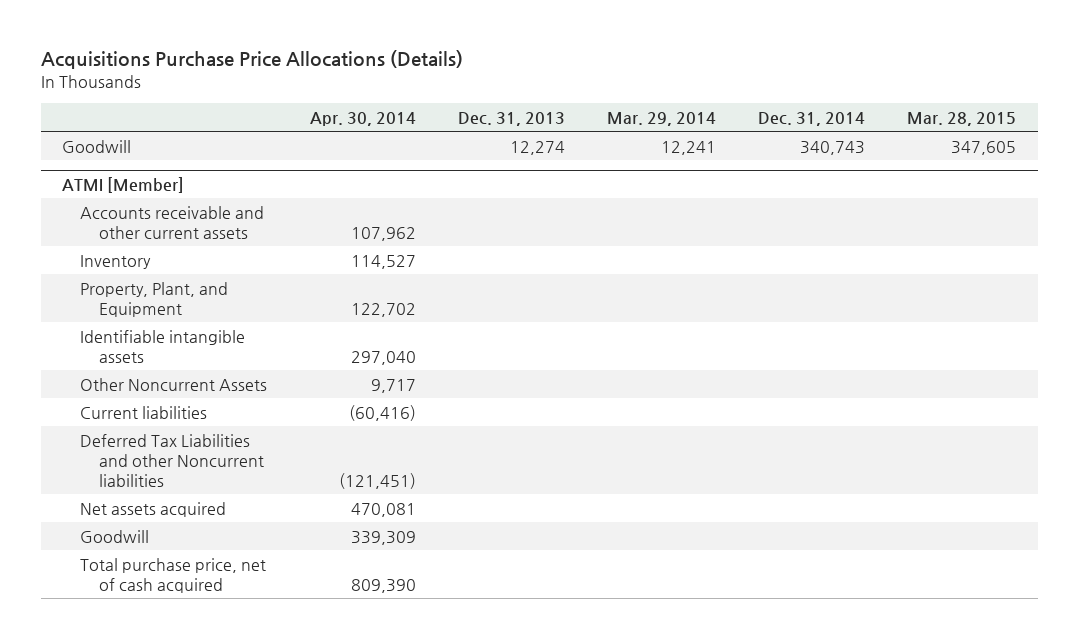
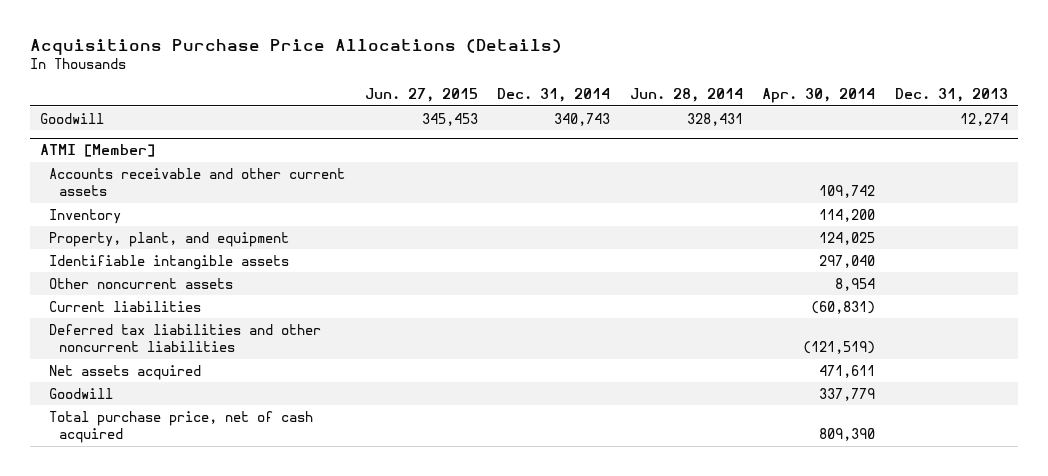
- | Apr. 30, 2014 | Dec. 31, 2013 | Mar. 29, 2014 | Dec. 31, 2014 | Mar. 28, 2015
+ | Jun. 27, 2015 | Dec. 31, 2014 | Jun. 28, 2014 | Apr. 30, 2014 | Dec. 31, 2013
@ ATMI [Member]
- Accounts receivable and other current assets | 107,962 | | | |
- Inventory | 114,527 | | | |
- Property, Plant, and Equipment | 122,702 | | | |
+ Accounts receivable and other current assets | | | | 109,742 |
+ Inventory | | | | 114,200 |
+ Property, plant, and equipment | | | | 124,025 |
- Other Noncurrent Assets | 9,717 | | | |
- Current liabilities | (60,416) | | | |
- Deferred Tax Liabilities and other Noncurrent liabilities | (121,451) | | | |
- Net assets acquired | 470,081 | | | |
- Goodwill | 339,309 | | | |
+ Other noncurrent assets | | | | 8,954 |
+ Current liabilities | | | | (60,831) |
+ Deferred tax liabilities and other noncurrent liabilities | | | | (121,519) |
+ Net assets acquired | | | | 471,611 |
+ Goodwill | | | | 337,779 |

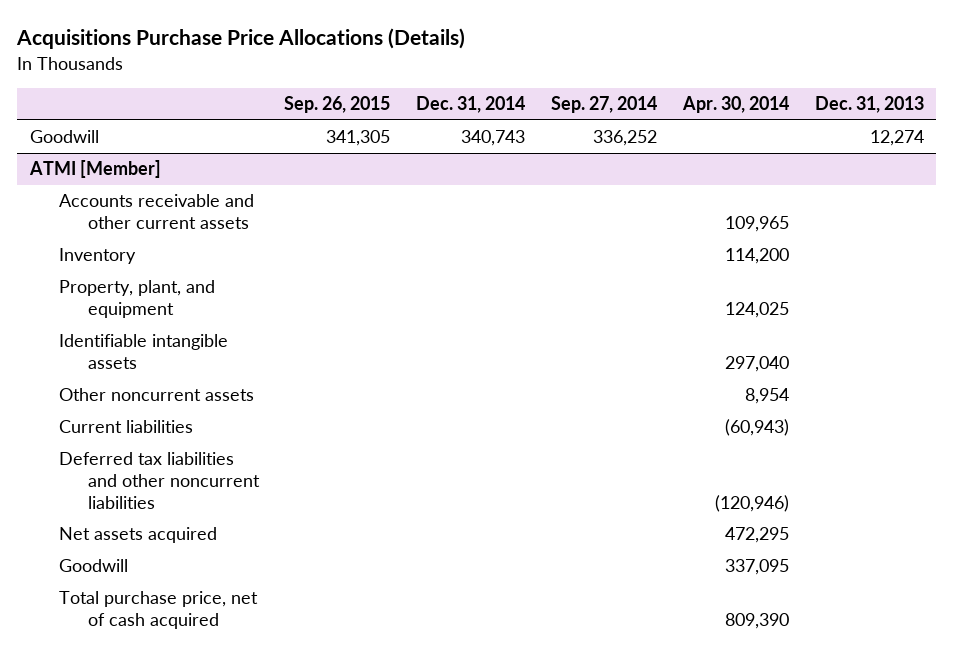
- | Jun. 27, 2015 | Dec. 31, 2014 | Jun. 28, 2014 | Apr. 30, 2014 | Dec. 31, 2013
+ | Sep. 26, 2015 | Dec. 31, 2014 | Sep. 27, 2014 | Apr. 30, 2014 | Dec. 31, 2013
@ ATMI [Member]
- Accounts receivable and other current assets | | | | 109,742 |
+ Accounts receivable and other current assets | | | | 109,965 |
- Current liabilities | | | | (60,831) |
- Deferred tax liabilities and other noncurrent liabilities | | | | (121,519) |
- Net assets acquired | | | | 471,611 |
- Goodwill | | | | 337,779 |
+ Current liabilities | | | | (60,943) |
+ Deferred tax liabilities and other noncurrent liabilities | | | | (120,946) |
+ Net assets acquired | | | | 472,295 |
+ Goodwill | | | | 337,095 |

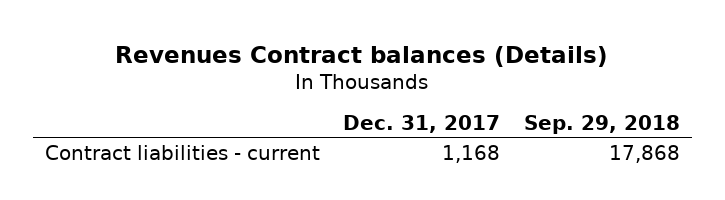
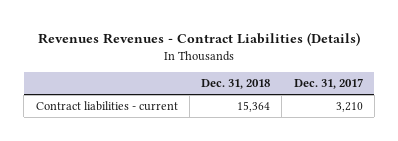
- Revenues Contract balances (Details)
+ Revenues Revenues - Contract Liabilities (Details)
- | Dec. 31, 2017 | Sep. 29, 2018
+ | Dec. 31, 2018 | Dec. 31, 2017
- Contract liabilities - current | 1,168 | 17,868
+ Contract liabilities - current | 15,364 | 3,210

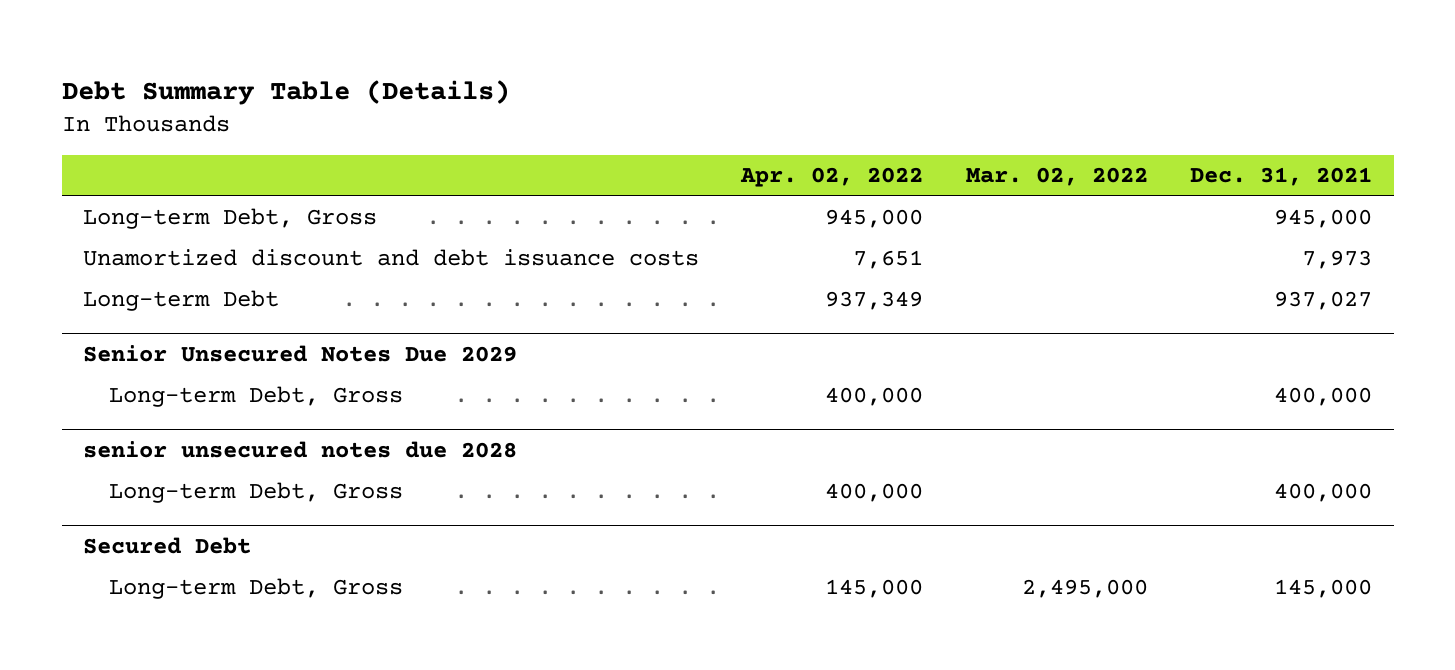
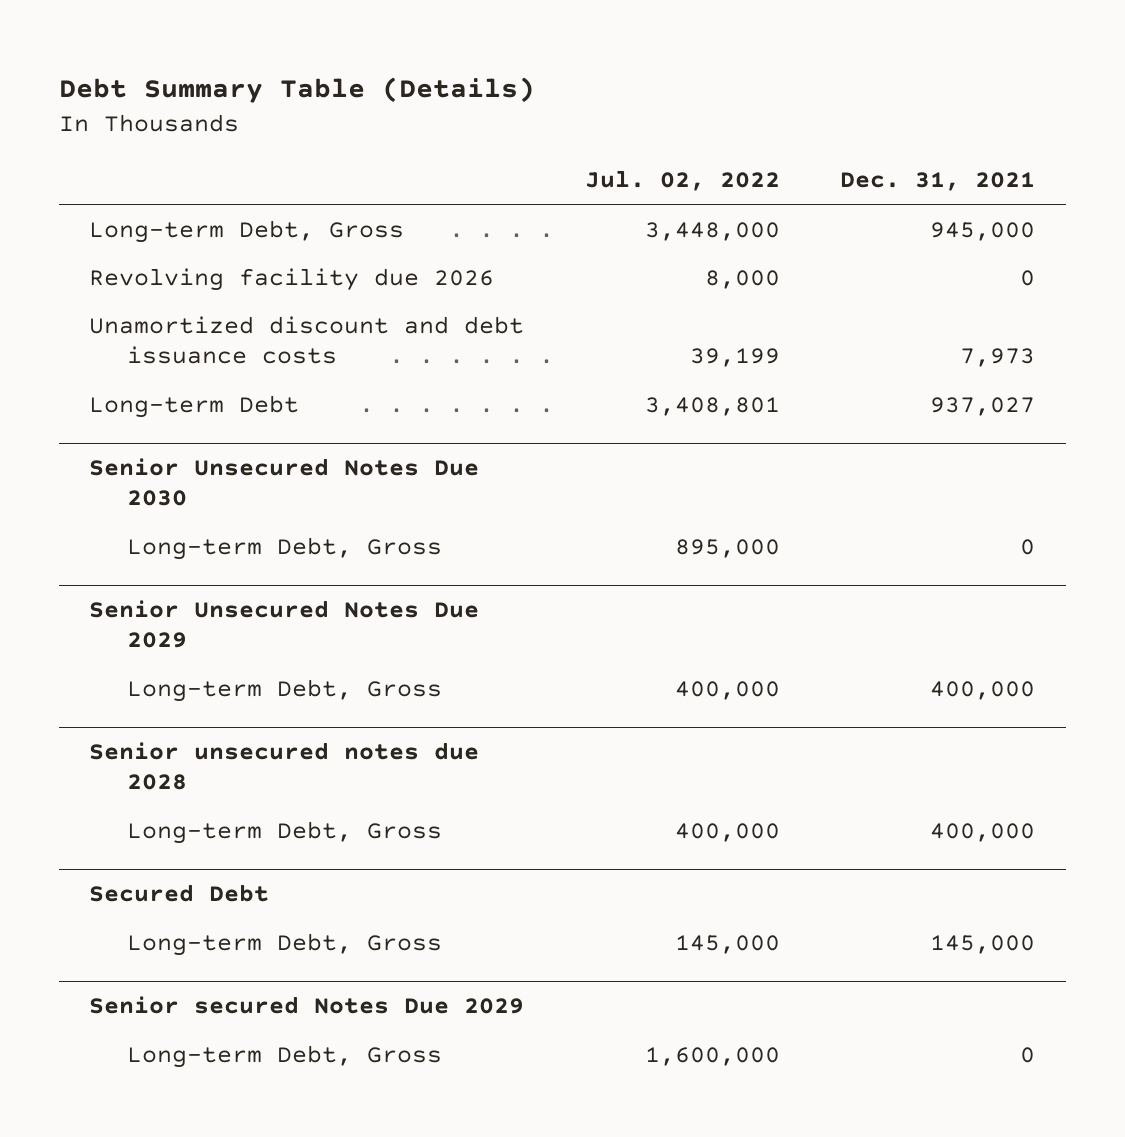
- | Apr. 02, 2022 | Mar. 02, 2022 | Dec. 31, 2021
+ | Jul. 02, 2022 | Dec. 31, 2021
+ Revolving facility due 2026 | 8,000 | 0
+ Senior Unsecured Notes Due 2030
+ Long-term Debt, Gross | 895,000 | 0
- senior unsecured notes due 2028
+ Senior unsecured notes due 2028
+ Senior secured Notes Due 2029
+ Long-term Debt, Gross | 1,600,000 | 0

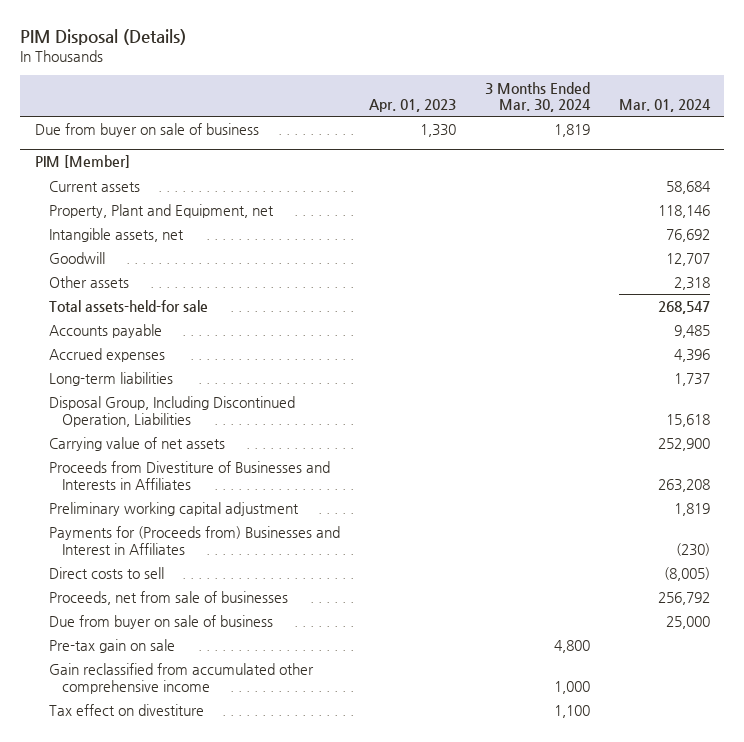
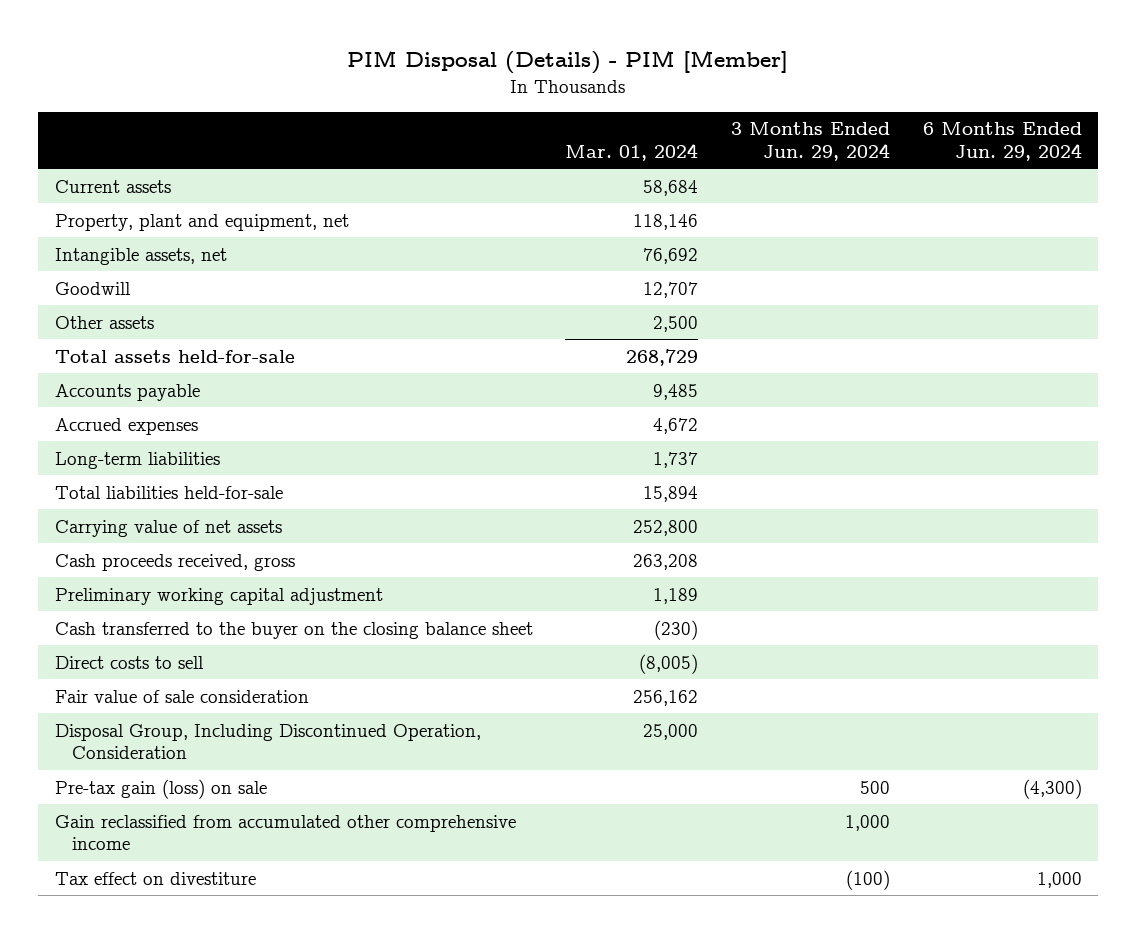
- PIM Disposal (Details)
+ PIM Disposal (Details) - PIM [Member]
- | Apr. 01, 2023 | 3 Months Ended Mar. 30, 2024 | Mar. 01, 2024
+ | Mar. 01, 2024 | 3 Months Ended Jun. 29, 2024 | 6 Months Ended Jun. 29, 2024
- Due from buyer on sale of business | 1,330 | 1,819 |
- PIM [Member]
- Property, Plant and Equipment, net | | | 118,146
+ Property, plant and equipment, net | 118,146 | |
- Other assets | | | 2,318
- Total assets-held-for sale | | | 268,547
+ Other assets | 2,500 | |
+ Total assets held-for-sale | 268,729 | |
- Accrued expenses | | | 4,396
+ Accrued expenses | 4,672 | |
- Disposal Group, Including Discontinued Operation, Liabilities | | | 15,618
- Carrying value of net assets | | | 252,900
- Proceeds from Divestiture of Businesses and Interests in Affiliates | | | 263,208
- Preliminary working capital adjustment | | | 1,819
- Payments for (Proceeds from) Businesses and Interest in Affiliates | | | (230)
+ Total liabilities held-for-sale | 15,894 | |
+ Carrying value of net assets | 252,800 | |
+ Cash proceeds received, gross | 263,208 | |
+ Preliminary working capital adjustment | 1,189 | |
+ Cash transferred to the buyer on the closing balance sheet | (230) | |
- Proceeds, net from sale of businesses | | | 256,792
- Due from buyer on sale of business | | | 25,000
- Pre-tax gain on sale | | 4,800 |
+ Fair value of sale consideration | 256,162 | |
+ Disposal Group, Including Discontinued Operation, Consideration | 25,000 | |
+ Pre-tax gain (loss) on sale | | 500 | (4,300)

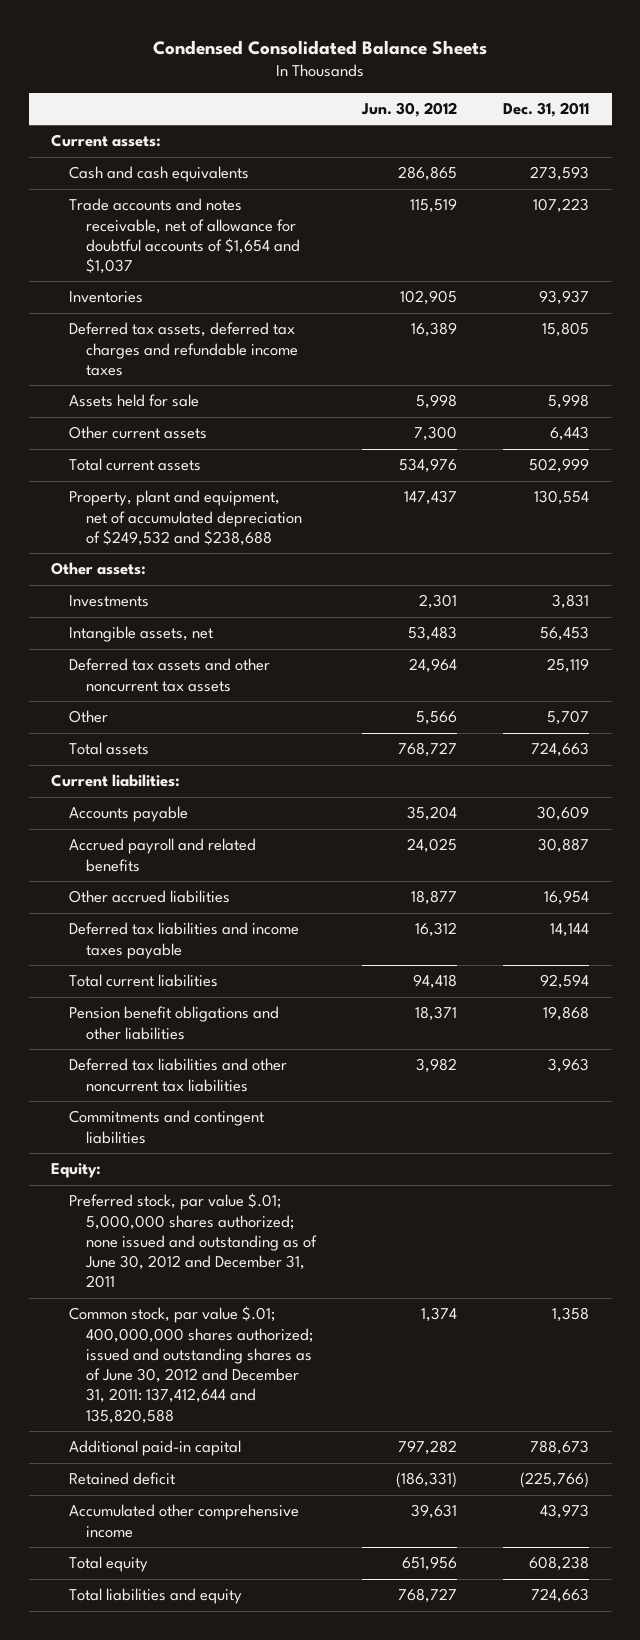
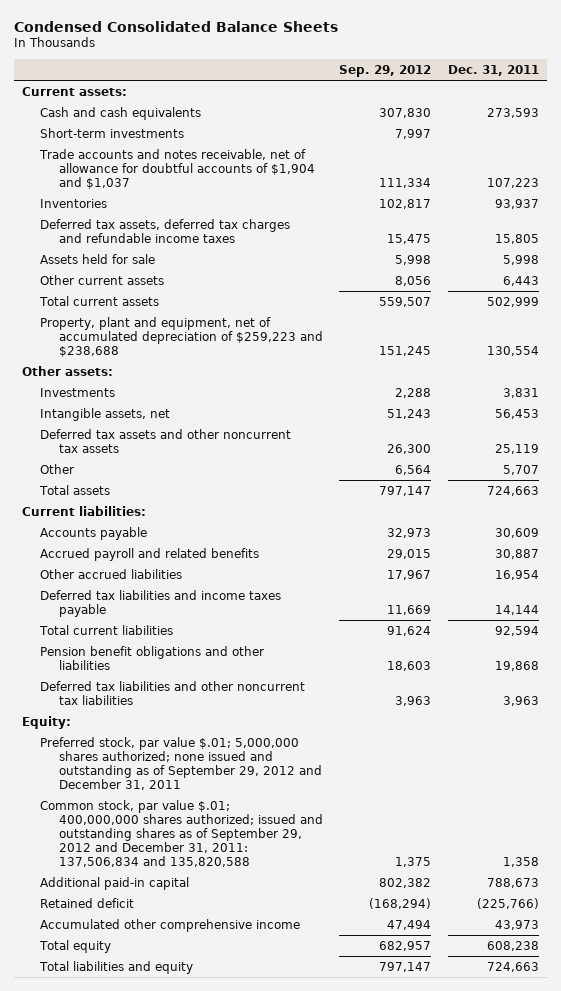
- | Jun. 30, 2012 | Dec. 31, 2011
+ | Sep. 29, 2012 | Dec. 31, 2011
- Trade accounts and notes receivable, net of allowance for doubtful accounts of $1,654 and $1,037 | 115,519 | 107,223
+ Short-term investments | 7,997 |
+ Trade accounts and notes receivable, net of allowance for doubtful accounts of $1,904 and $1,037 | 111,334 | 107,223
- Property, plant and equipment, net of accumulated depreciation of $249,532 and $238,688 | 147,437 | 130,554
+ Property, plant and equipment, net of accumulated depreciation of $259,223 and $238,688 | 151,245 | 130,554
- Commitments and contingent liabilities
- Preferred stock, par value $.01; 5,000,000 shares authorized; none issued and outstanding as of June 30, 2012 and December 31, 2011
- Common stock, par value $.01; 400,000,000 shares authorized; issued and outstanding shares as of June 30, 2012 and December 31, 2011: 137,412,644 and 135,820,588 | 1,374 | 1,358
+ Preferred stock, par value $.01; 5,000,000 shares authorized; none issued and outstanding as of September 29, 2012 and December 31, 2011
+ Common stock, par value $.01; 400,000,000 shares authorized; issued and outstanding shares as of September 29, 2012 and December 31, 2011: 137,506,834 and 135,820,588 | 1,375 | 1,358

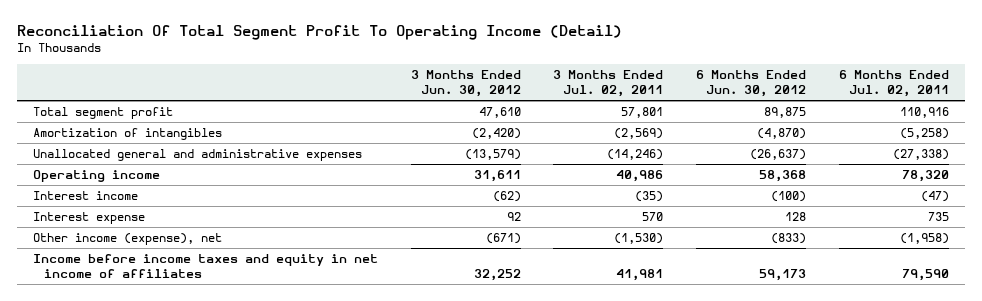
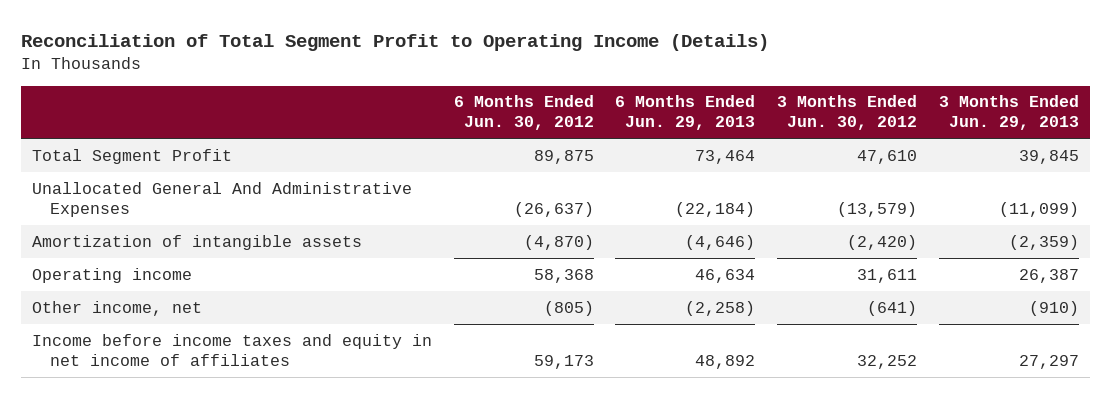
- Reconciliation Of Total Segment Profit To Operating Income (Detail)
+ Reconciliation of Total Segment Profit to Operating Income (Details)
- | 3 Months Ended Jun. 30, 2012 | 3 Months Ended Jul. 02, 2011 | 6 Months Ended Jun. 30, 2012 | 6 Months Ended Jul. 02, 2011
+ | 6 Months Ended Jun. 30, 2012 | 6 Months Ended Jun. 29, 2013 | 3 Months Ended Jun. 30, 2012 | 3 Months Ended Jun. 29, 2013
- Total segment profit | 47,610 | 57,801 | 89,875 | 110,916
- Amortization of intangibles | (2,420) | (2,569) | (4,870) | (5,258)
- Unallocated general and administrative expenses | (13,579) | (14,246) | (26,637) | (27,338)
+ Total Segment Profit | 89,875 | 73,464 | 47,610 | 39,845
+ Unallocated General And Administrative Expenses | (26,637) | (22,184) | (13,579) | (11,099)
+ Amortization of intangible assets | (4,870) | (4,646) | (2,420) | (2,359)
- Interest income | (62) | (35) | (100) | (47)
- Interest expense | 92 | 570 | 128 | 735
- Other income (expense), net | (671) | (1,530) | (833) | (1,958)
+ Other income, net | (805) | (2,258) | (641) | (910)

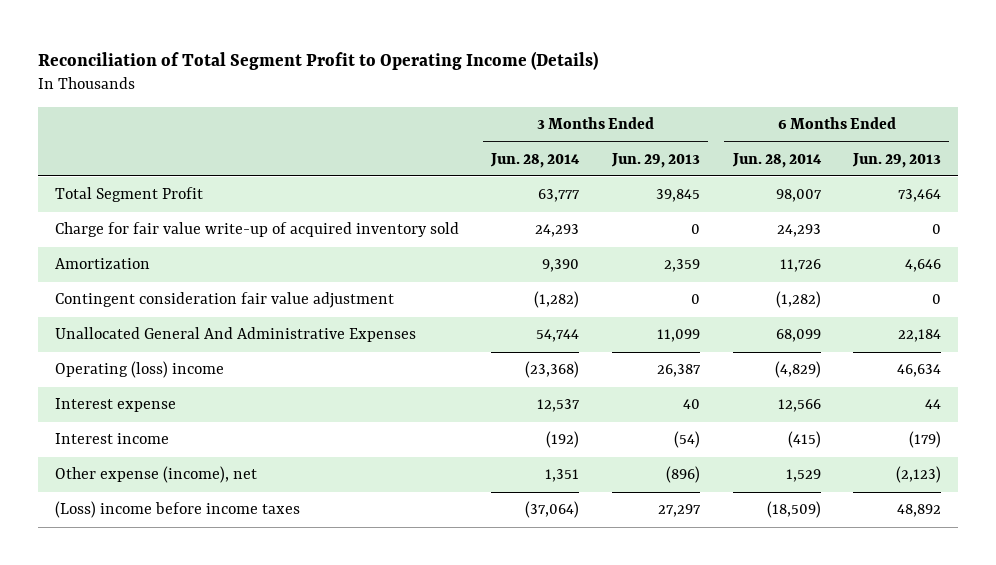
- | 6 Months Ended Jun. 30, 2012 | 6 Months Ended Jun. 29, 2013 | 3 Months Ended Jun. 30, 2012 | 3 Months Ended Jun. 29, 2013
+ | 3 Months Ended Jun. 28, 2014 | 3 Months Ended Jun. 29, 2013 | 6 Months Ended Jun. 28, 2014 | 6 Months Ended Jun. 29, 2013
- Unallocated General And Administrative Expenses | (26,637) | (22,184) | (13,579) | (11,099)
- Amortization of intangible assets | (4,870) | (4,646) | (2,420) | (2,359)
- Operating income | 58,368 | 46,634 | 31,611 | 26,387
- Other income, net | (805) | (2,258) | (641) | (910)
- Income before income taxes and equity in net income of affiliates | 59,173 | 48,892 | 32,252 | 27,297
+ Charge for fair value write-up of acquired inventory sold | 24,293 | 0 | 24,293 | 0
+ Amortization | 9,390 | 2,359 | 11,726 | 4,646
+ Contingent consideration fair value adjustment | (1,282) | 0 | (1,282) | 0
+ Unallocated General And Administrative Expenses | 54,744 | 11,099 | 68,099 | 22,184
+ Operating (loss) income | (23,368) | 26,387 | (4,829) | 46,634
+ Interest expense | 12,537 | 40 | 12,566 | 44
+ Interest income | (192) | (54) | (415) | (179)
+ Other expense (income), net | 1,351 | (896) | 1,529 | (2,123)
+ (Loss) income before income taxes | (37,064) | 27,297 | (18,509) | 48,892

